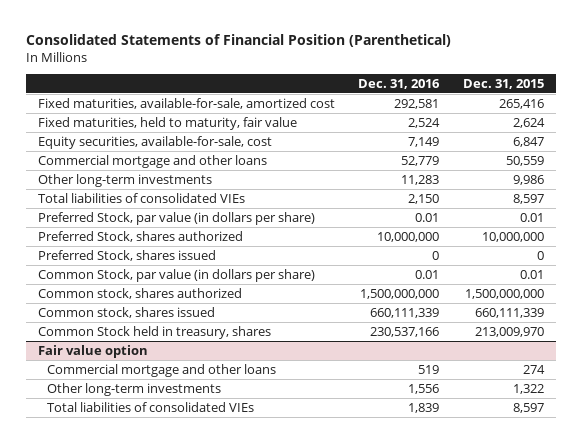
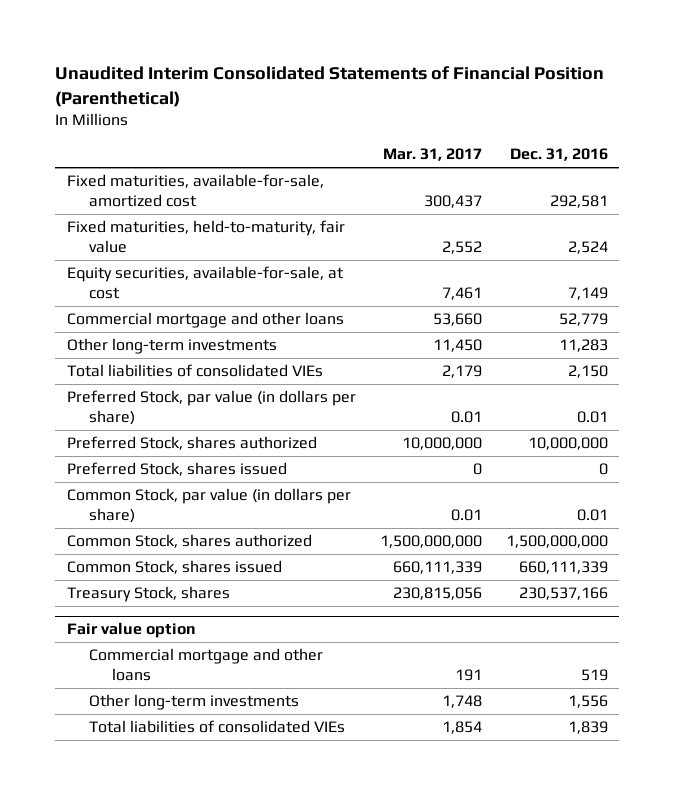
- Consolidated Statements of Financial Position (Parenthetical)
+ Unaudited Interim Consolidated Statements of Financial Position (Parenthetical)
- | Dec. 31, 2016 | Dec. 31, 2015
+ | Mar. 31, 2017 | Dec. 31, 2016
- Fixed maturities, held to maturity, fair value | 2,524 | 2,624
- Equity securities, available-for-sale, cost | 7,149 | 6,847
+ Fixed maturities, held-to-maturity, fair value | 2,552 | 2,524
+ Equity securities, available-for-sale, at cost | 7,461 | 7,149
- Common stock, shares authorized | 1,500,000,000 | 1,500,000,000
- Common stock, shares issued | 660,111,339 | 660,111,339
- Common Stock held in treasury, shares | 230,537,166 | 213,009,970
+ Common Stock, shares authorized | 1,500,000,000 | 1,500,000,000
+ Common Stock, shares issued | 660,111,339 | 660,111,339
+ Treasury Stock, shares | 230,815,056 | 230,537,166

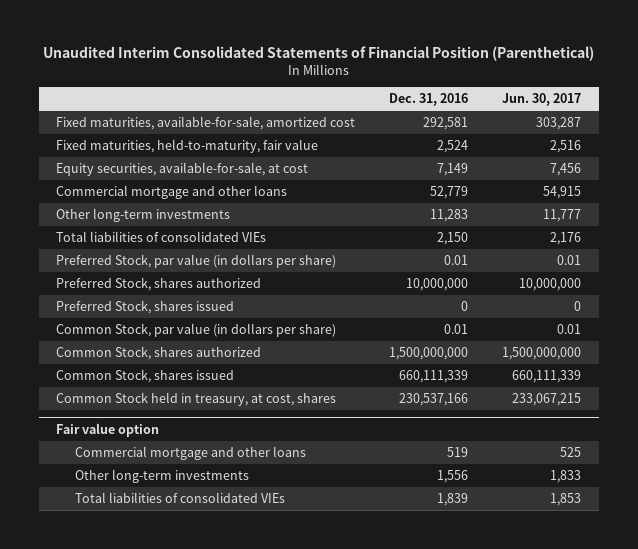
- | Mar. 31, 2017 | Dec. 31, 2016
+ | Dec. 31, 2016 | Jun. 30, 2017
- Treasury Stock, shares | 230,815,056 | 230,537,166
+ Common Stock held in treasury, at cost, shares | 230,537,166 | 233,067,215

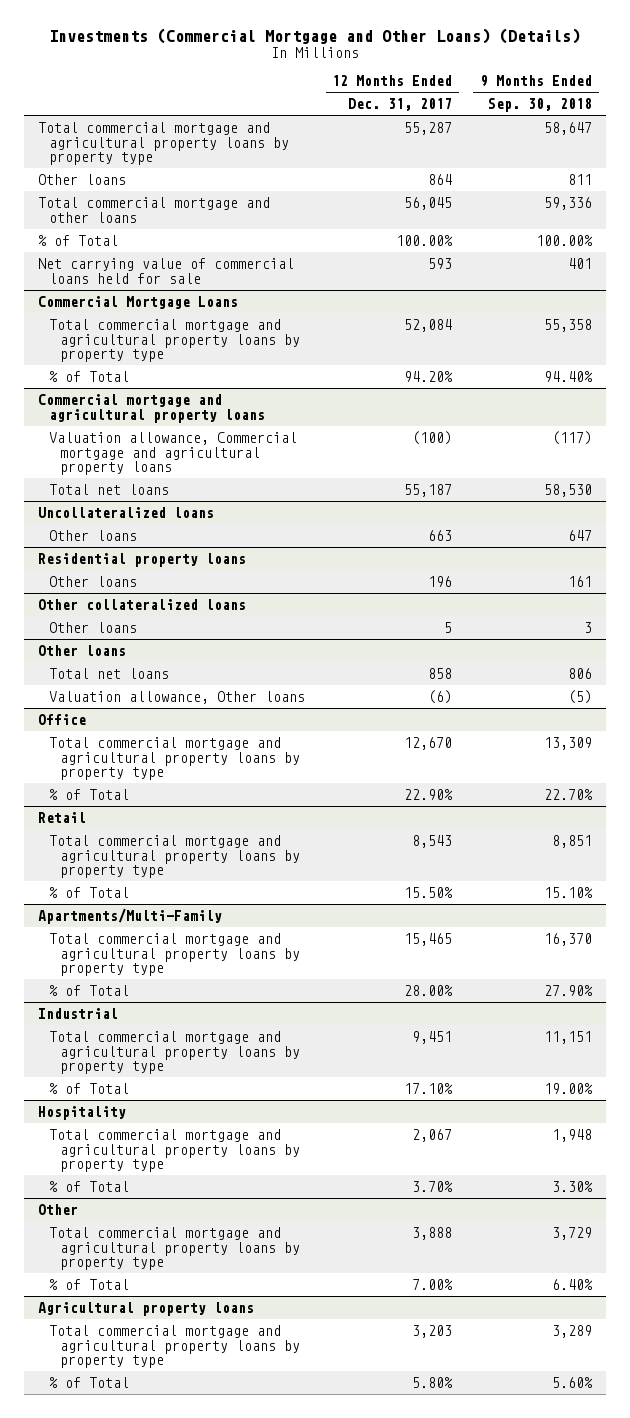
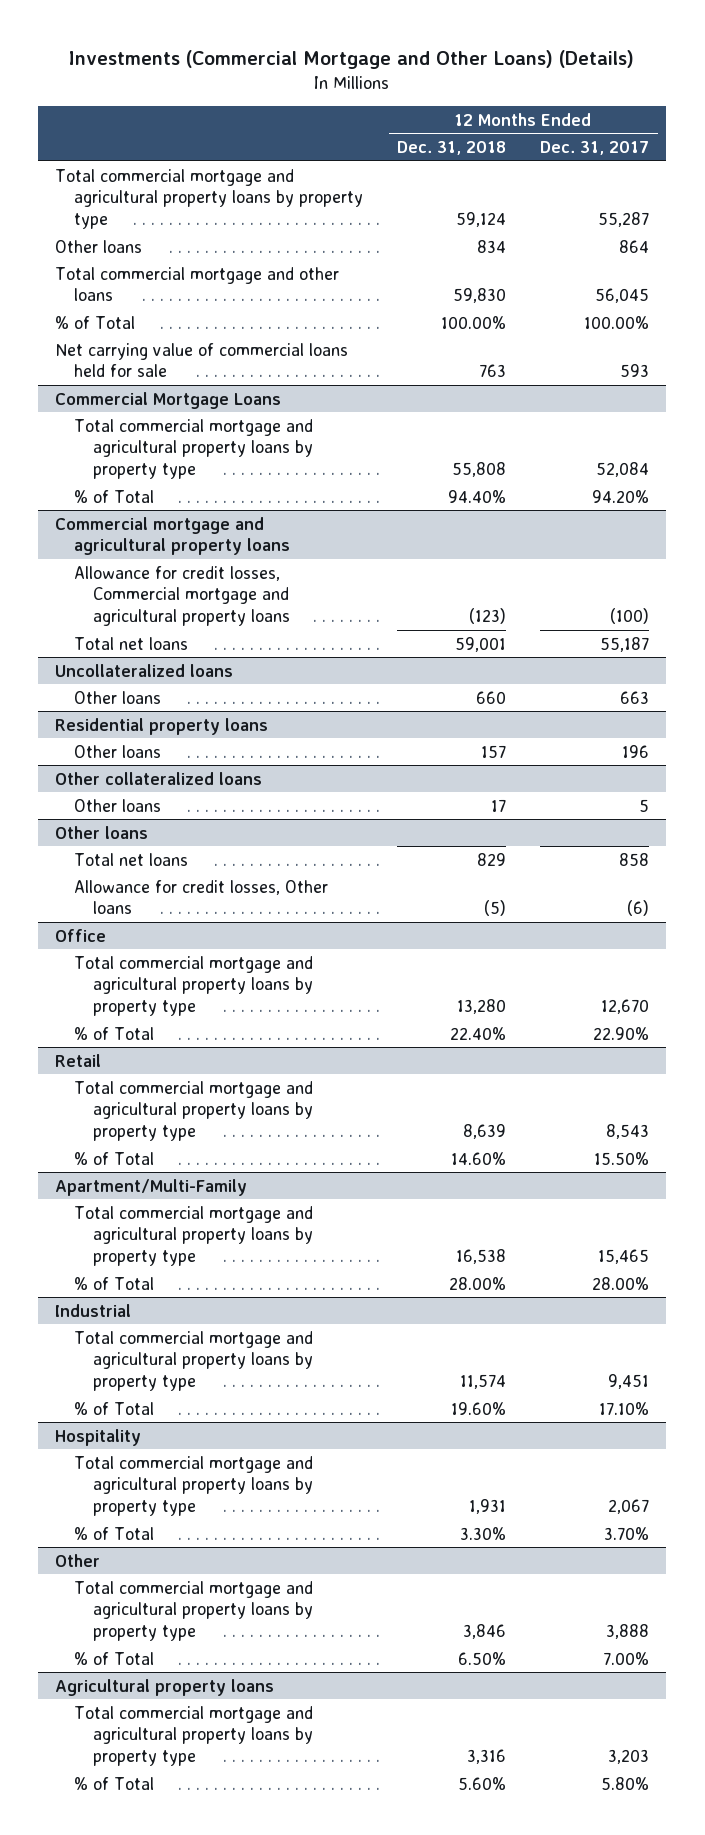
- | 12 Months Ended Dec. 31, 2017 | 9 Months Ended Sep. 30, 2018
+ | 12 Months Ended Dec. 31, 2018 | 12 Months Ended Dec. 31, 2017
@ Commercial mortgage and agricultural property loans
- Valuation allowance, Commercial mortgage and agricultural property loans | (100) | (117)
+ Allowance for credit losses, Commercial mortgage and agricultural property loans | (123) | (100)
@ Other loans
- Valuation allowance, Other loans | (6) | (5)
+ Allowance for credit losses, Other loans | (5) | (6)
- Apartments/Multi-Family
+ Apartment/Multi-Family

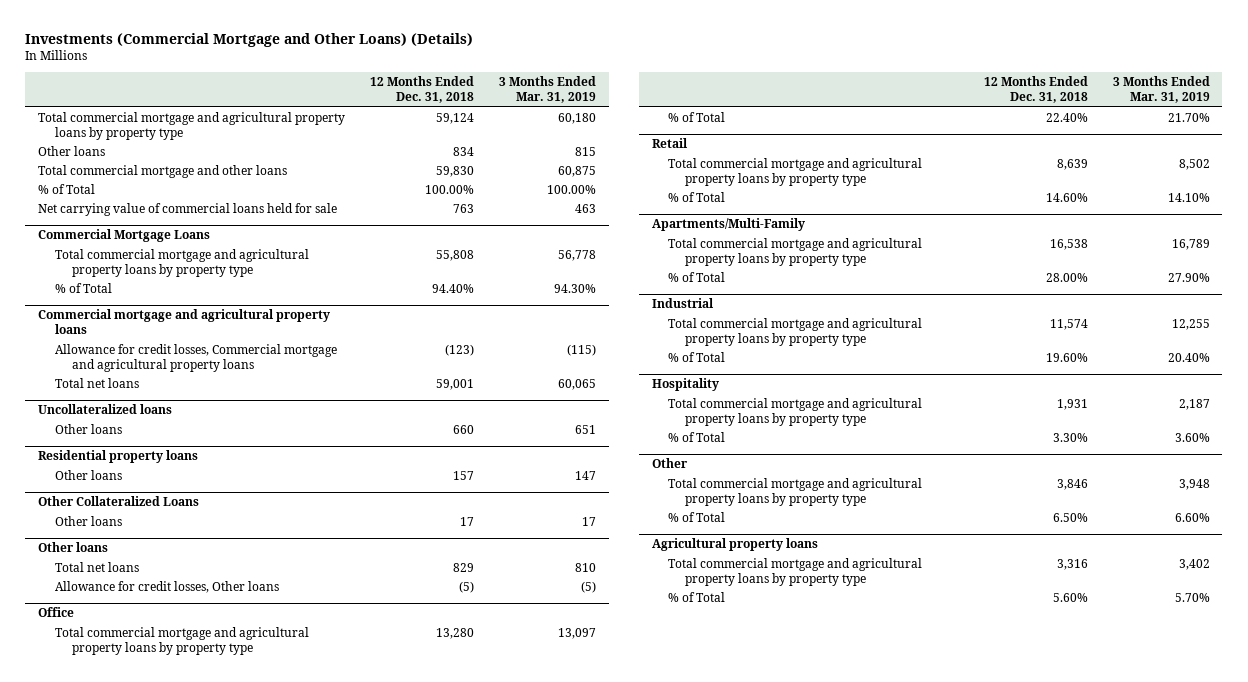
- | 12 Months Ended Dec. 31, 2018 | 12 Months Ended Dec. 31, 2017
+ | 12 Months Ended Dec. 31, 2018 | 3 Months Ended Mar. 31, 2019
- Other collateralized loans
+ Other Collateralized Loans
- Apartment/Multi-Family
+ Apartments/Multi-Family

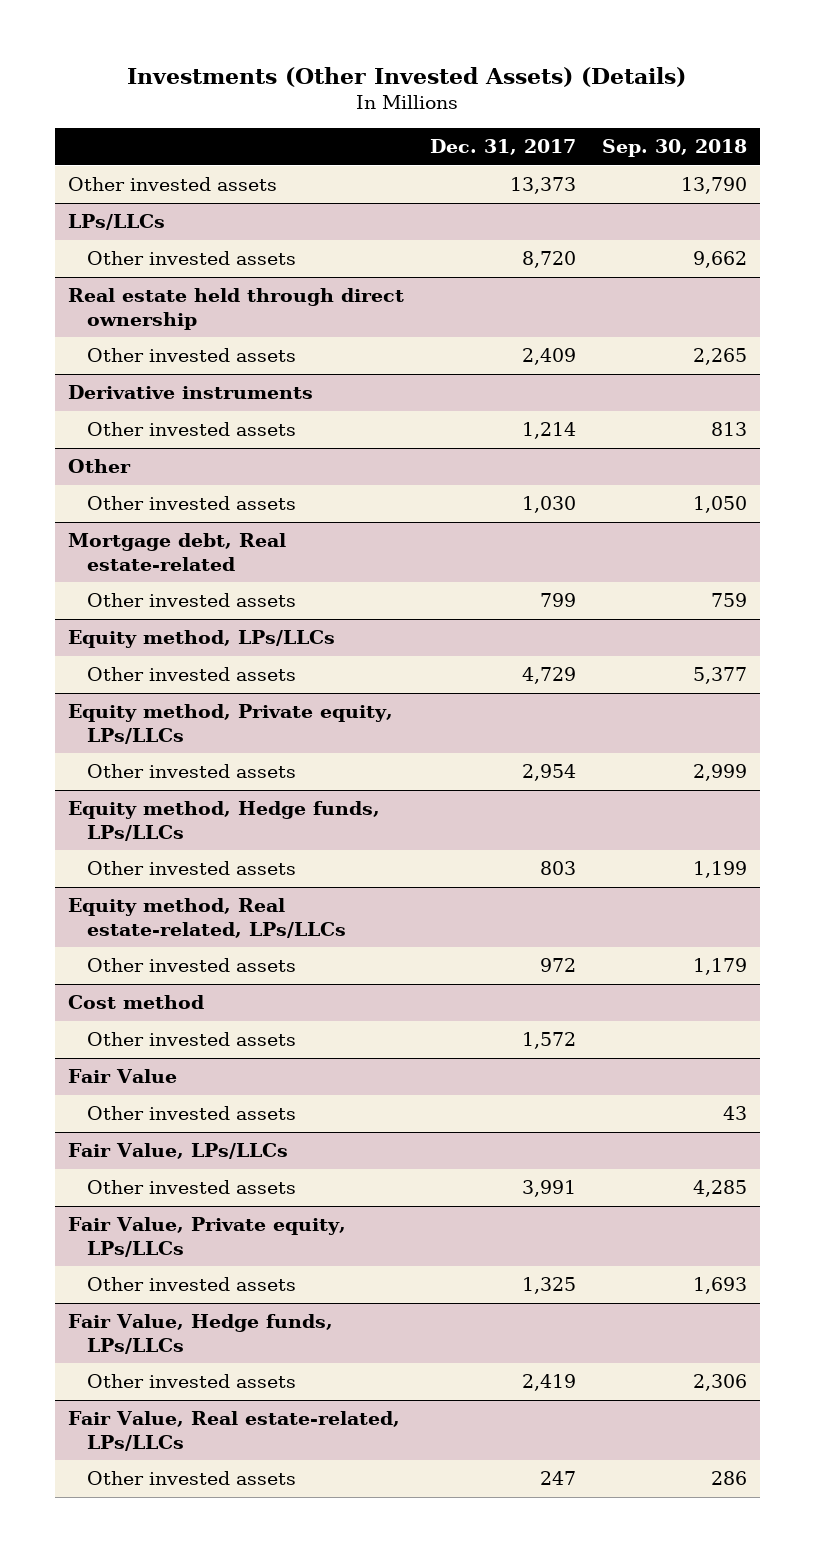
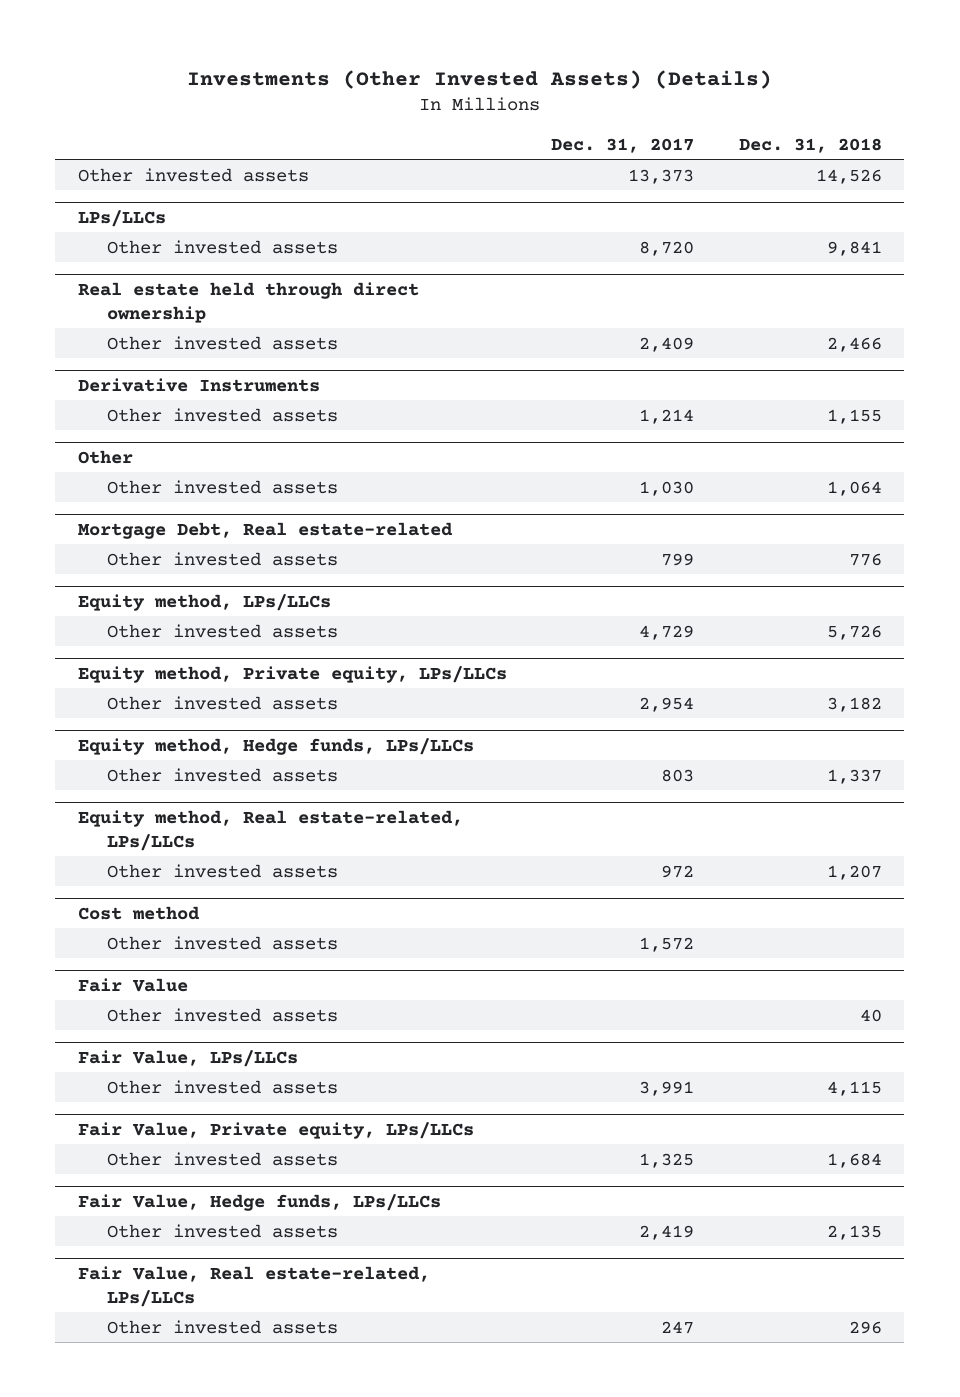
- | Dec. 31, 2017 | Sep. 30, 2018
+ | Dec. 31, 2017 | Dec. 31, 2018
- Derivative instruments
+ Derivative Instruments
- Mortgage debt, Real estate-related
+ Mortgage Debt, Real estate-related

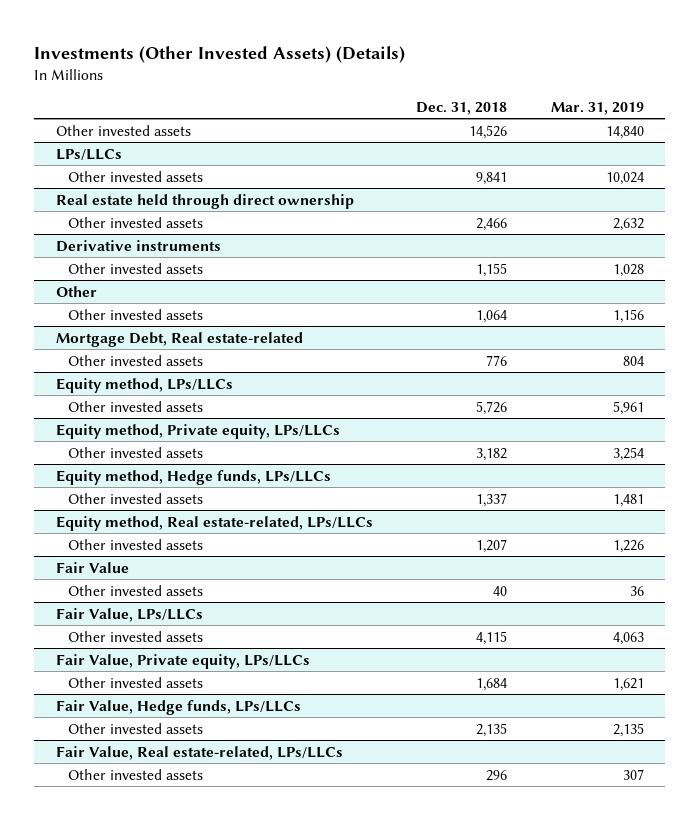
- | Dec. 31, 2017 | Dec. 31, 2018
+ | Dec. 31, 2018 | Mar. 31, 2019
- Derivative Instruments
+ Derivative instruments
- Cost method
- Other invested assets | 1,572 |

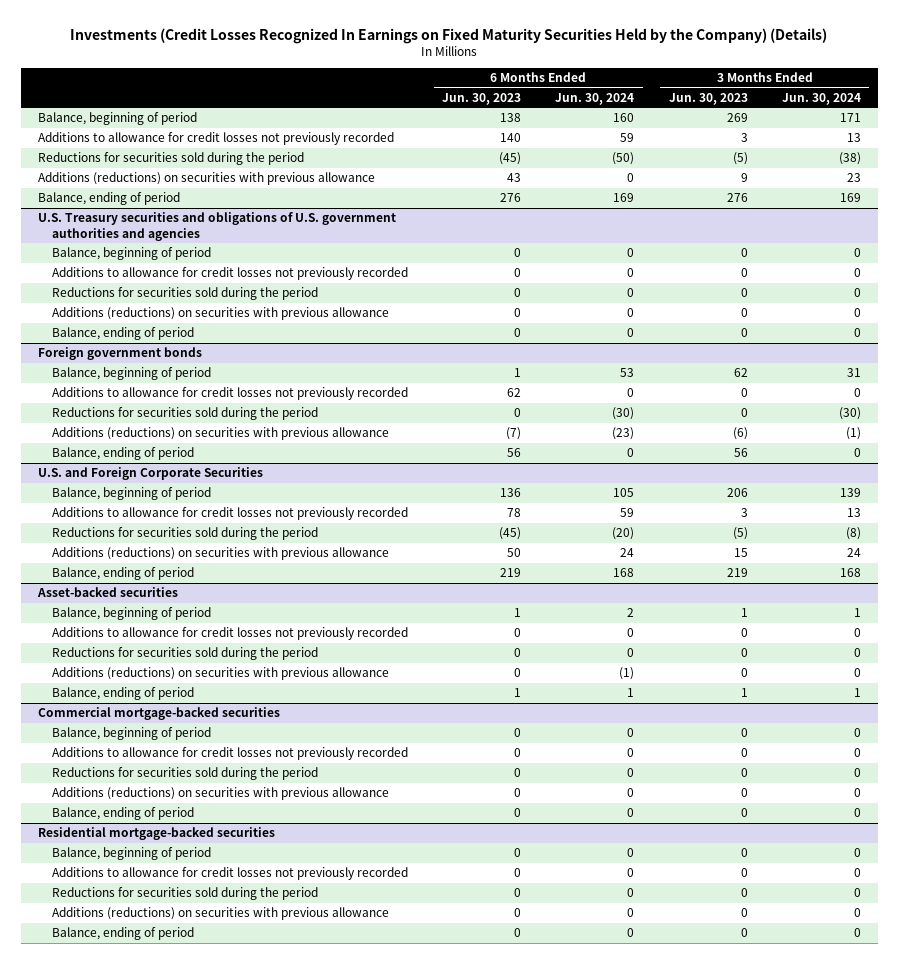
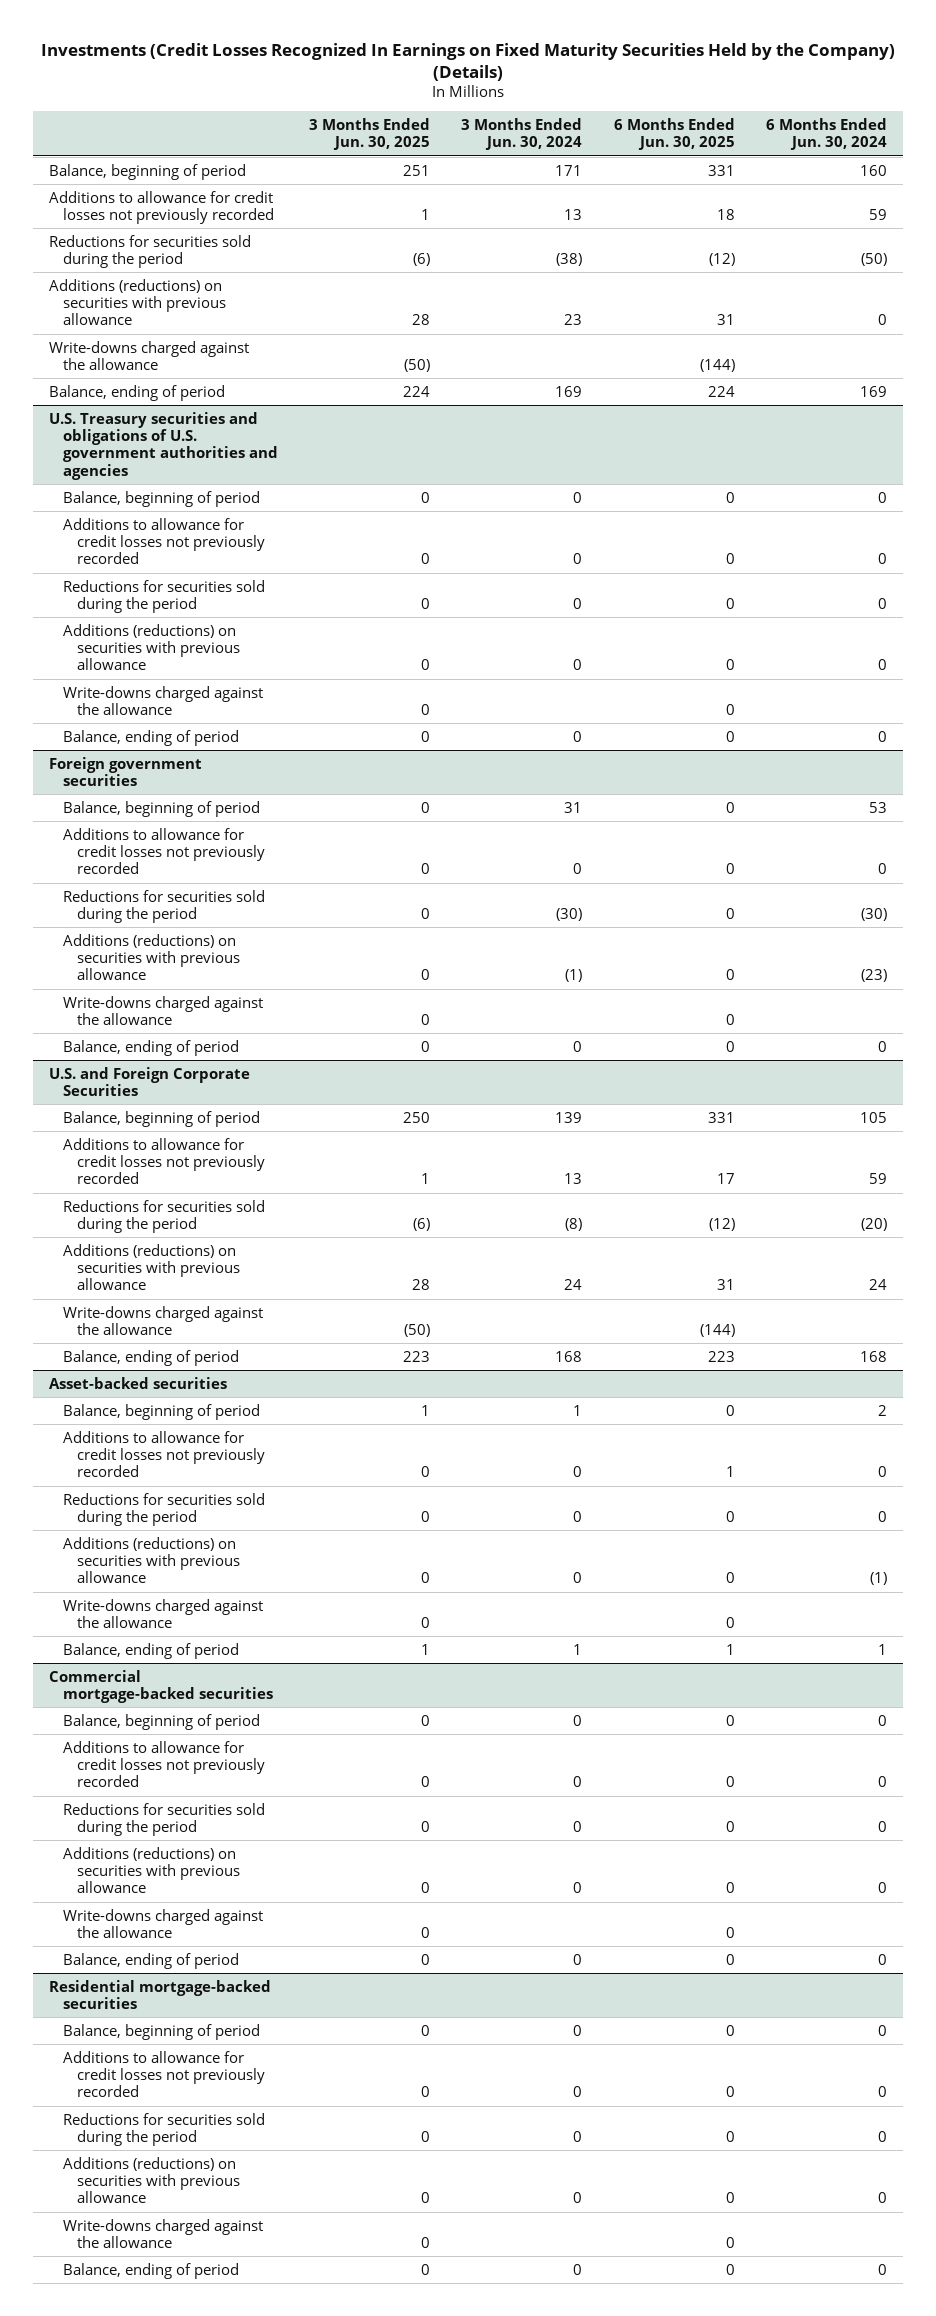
- | 6 Months Ended Jun. 30, 2023 | 6 Months Ended Jun. 30, 2024 | 3 Months Ended Jun. 30, 2023 | 3 Months Ended Jun. 30, 2024
+ | 3 Months Ended Jun. 30, 2025 | 3 Months Ended Jun. 30, 2024 | 6 Months Ended Jun. 30, 2025 | 6 Months Ended Jun. 30, 2024
+ Write-downs charged against the allowance | (50) | | (144) |
@ U.S. Treasury securities and obligations of U.S. government authorities and agencies
+ Write-downs charged against the allowance | 0 | | 0 |
- Foreign government bonds
+ Foreign government securities
+ Write-downs charged against the allowance | 0 | | 0 |
@ U.S. and Foreign Corporate Securities
+ Write-downs charged against the allowance | (50) | | (144) |
@ Asset-backed securities
+ Write-downs charged against the allowance | 0 | | 0 |
@ Commercial mortgage-backed securities
+ Write-downs charged against the allowance | 0 | | 0 |
@ Residential mortgage-backed securities
+ Write-downs charged against the allowance | 0 | | 0 |

